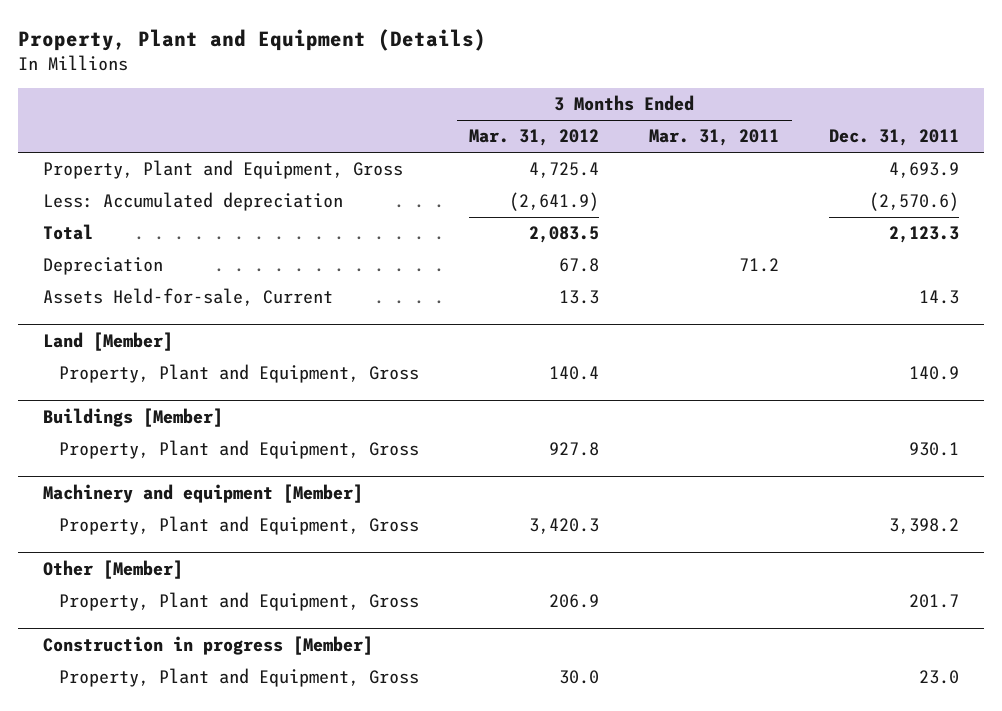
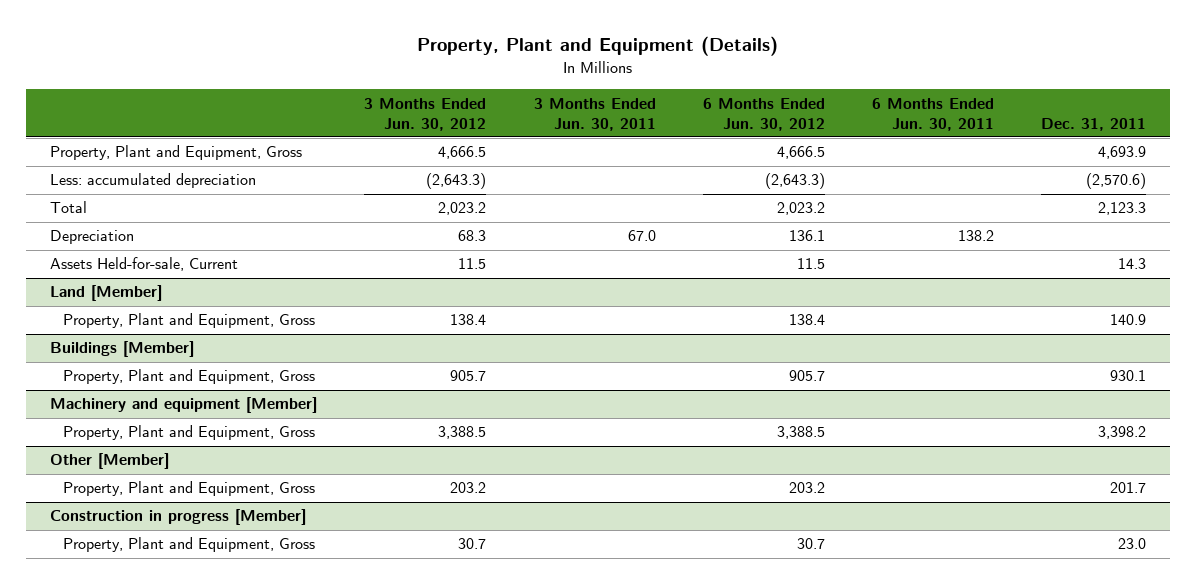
- | 3 Months Ended Mar. 31, 2012 | 3 Months Ended Mar. 31, 2011 | Dec. 31, 2011
+ | 3 Months Ended Jun. 30, 2012 | 3 Months Ended Jun. 30, 2011 | 6 Months Ended Jun. 30, 2012 | 6 Months Ended Jun. 30, 2011 | Dec. 31, 2011
- Less: Accumulated depreciation | (2,641.9) | | (2,570.6)
+ Less: accumulated depreciation | (2,643.3) | | (2,643.3) | | (2,570.6)

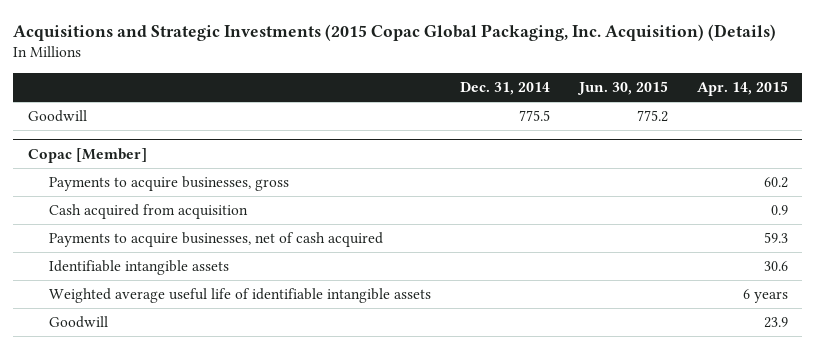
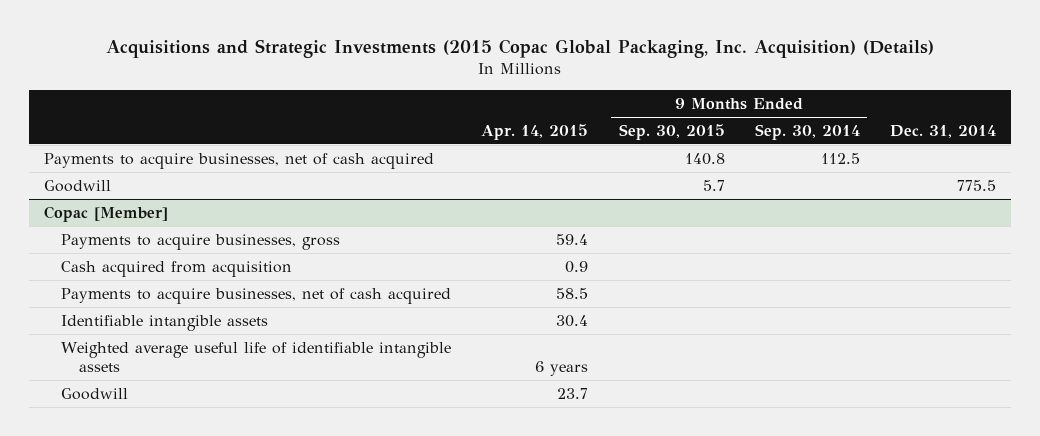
- | Dec. 31, 2014 | Jun. 30, 2015 | Apr. 14, 2015
+ | Apr. 14, 2015 | 9 Months Ended Sep. 30, 2015 | 9 Months Ended Sep. 30, 2014 | Dec. 31, 2014
+ Payments to acquire businesses, net of cash acquired | | 140.8 | 112.5 |
@ Copac [Member]
- Payments to acquire businesses, gross | | | 60.2
+ Payments to acquire businesses, gross | 59.4 | | |
- Payments to acquire businesses, net of cash acquired | | | 59.3
- Identifiable intangible assets | | | 30.6
+ Payments to acquire businesses, net of cash acquired | 58.5 | | |
+ Identifiable intangible assets | 30.4 | | |
- Goodwill | | | 23.9
+ Goodwill | 23.7 | | |

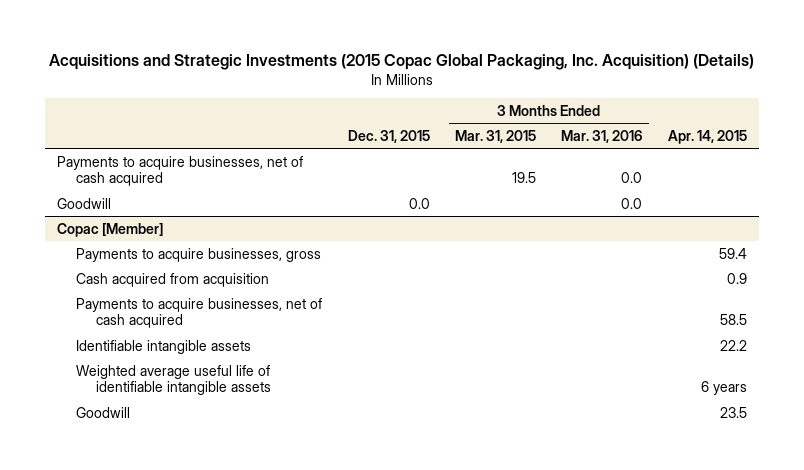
- | Apr. 14, 2015 | 9 Months Ended Sep. 30, 2015 | 9 Months Ended Sep. 30, 2014 | Dec. 31, 2014
+ | Dec. 31, 2015 | 3 Months Ended Mar. 31, 2015 | 3 Months Ended Mar. 31, 2016 | Apr. 14, 2015
@ Copac [Member]
- Identifiable intangible assets | 30.4 | | |
+ Identifiable intangible assets | | | | 22.2
- Goodwill | 23.7 | | |
+ Goodwill | | | | 23.5

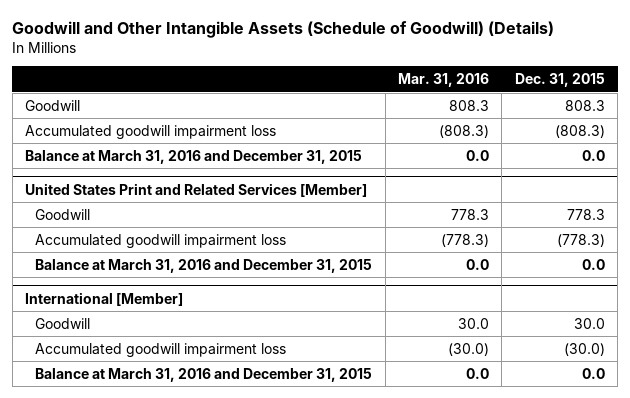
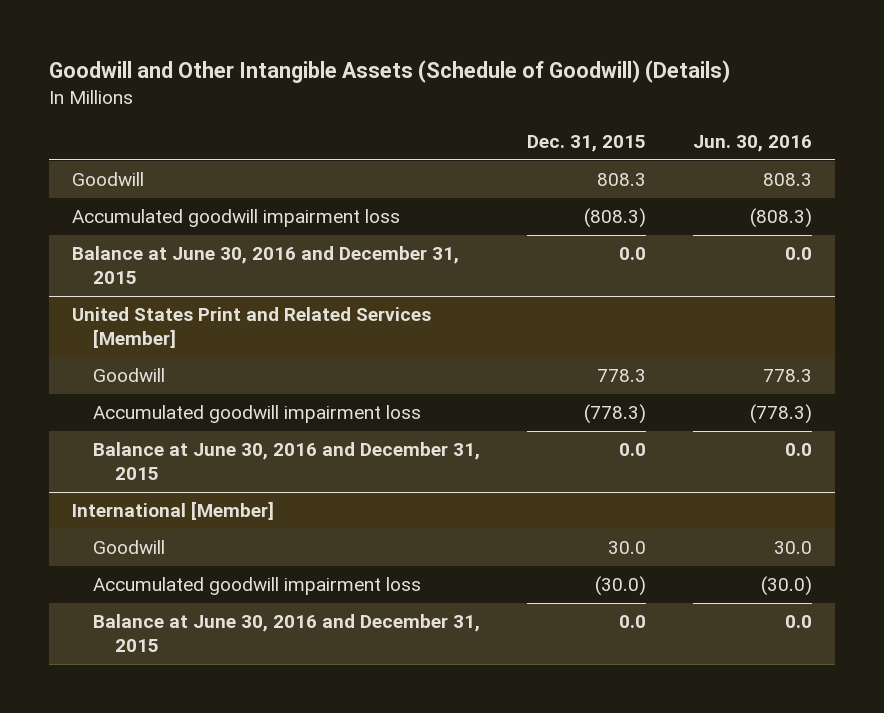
- | Mar. 31, 2016 | Dec. 31, 2015
+ | Dec. 31, 2015 | Jun. 30, 2016
- Balance at March 31, 2016 and December 31, 2015 | 0.0 | 0.0
+ Balance at June 30, 2016 and December 31, 2015 | 0.0 | 0.0
@ United States Print and Related Services [Member]
- Balance at March 31, 2016 and December 31, 2015 | 0.0 | 0.0
+ Balance at June 30, 2016 and December 31, 2015 | 0.0 | 0.0
@ International [Member]
- Balance at March 31, 2016 and December 31, 2015 | 0.0 | 0.0
+ Balance at June 30, 2016 and December 31, 2015 | 0.0 | 0.0

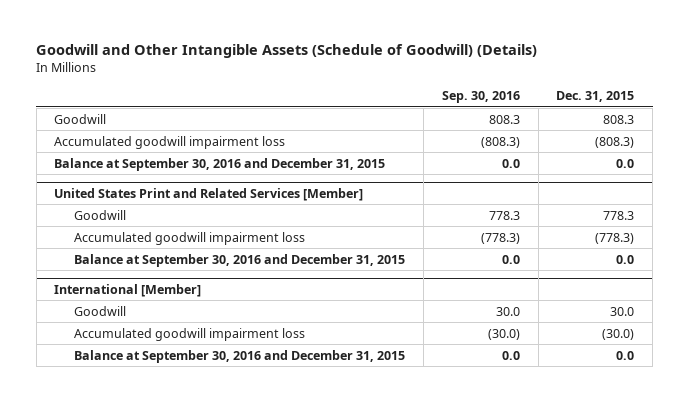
- | Dec. 31, 2015 | Jun. 30, 2016
+ | Sep. 30, 2016 | Dec. 31, 2015
- Balance at June 30, 2016 and December 31, 2015 | 0.0 | 0.0
+ Balance at September 30, 2016 and December 31, 2015 | 0.0 | 0.0
@ United States Print and Related Services [Member]
- Balance at June 30, 2016 and December 31, 2015 | 0.0 | 0.0
+ Balance at September 30, 2016 and December 31, 2015 | 0.0 | 0.0
@ International [Member]
- Balance at June 30, 2016 and December 31, 2015 | 0.0 | 0.0
+ Balance at September 30, 2016 and December 31, 2015 | 0.0 | 0.0

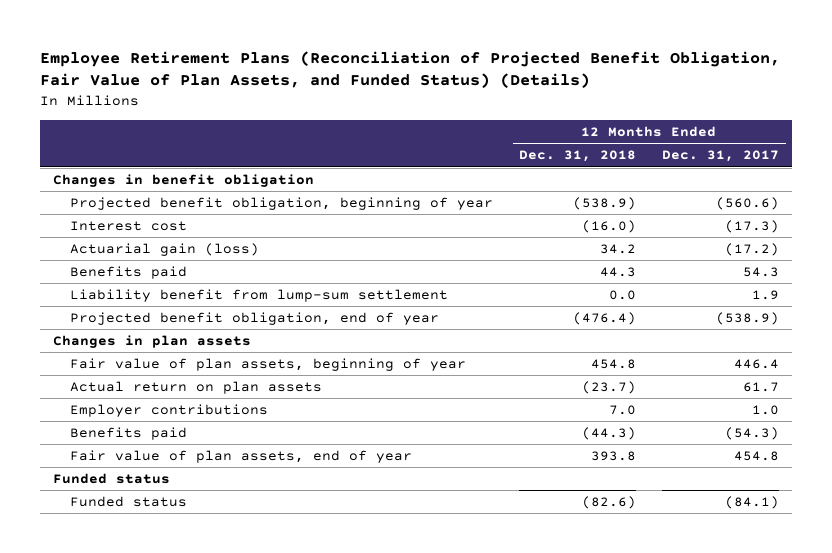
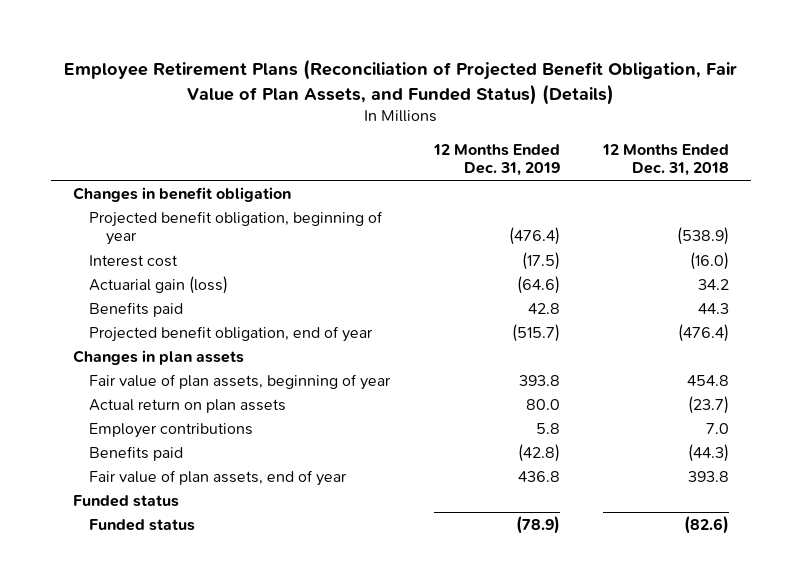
- | 12 Months Ended Dec. 31, 2018 | 12 Months Ended Dec. 31, 2017
+ | 12 Months Ended Dec. 31, 2019 | 12 Months Ended Dec. 31, 2018
- Liability benefit from lump-sum settlement | 0.0 | 1.9

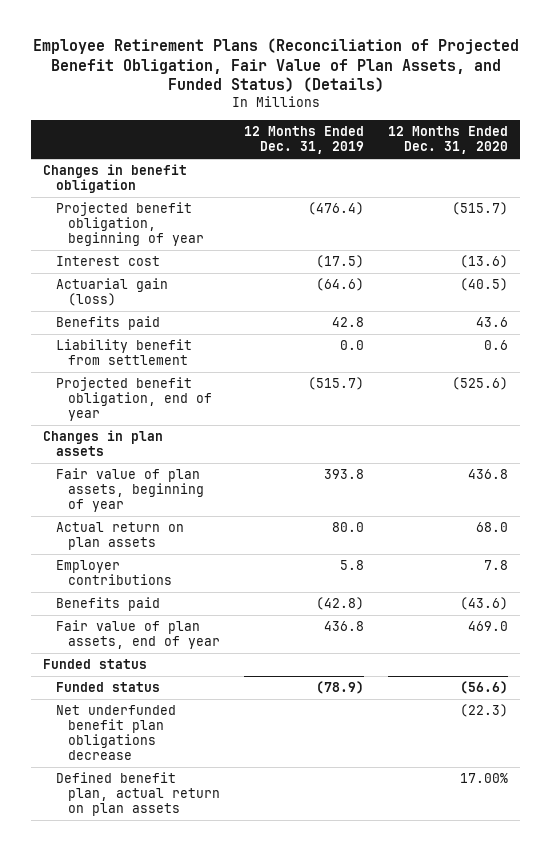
- | 12 Months Ended Dec. 31, 2019 | 12 Months Ended Dec. 31, 2018
+ | 12 Months Ended Dec. 31, 2019 | 12 Months Ended Dec. 31, 2020
+ Liability benefit from settlement | 0.0 | 0.6
+ Net underfunded benefit plan obligations decrease | | (22.3)
+ Defined benefit plan, actual return on plan assets | | 17.00%

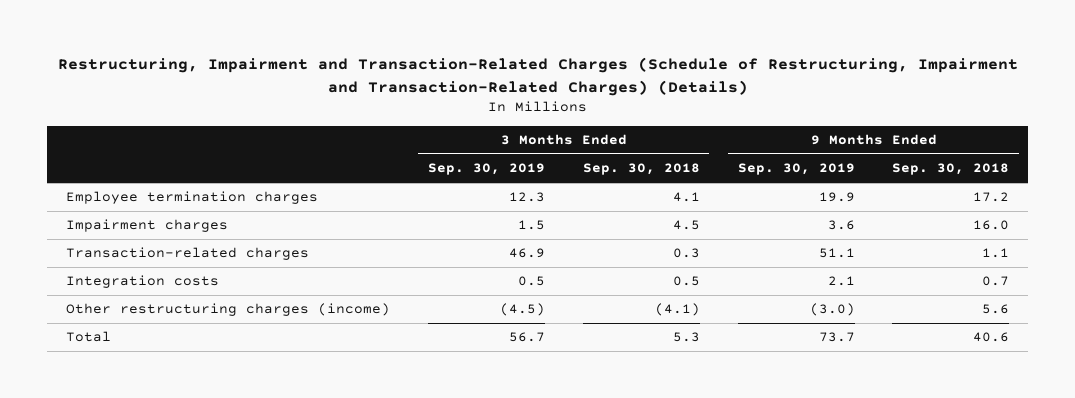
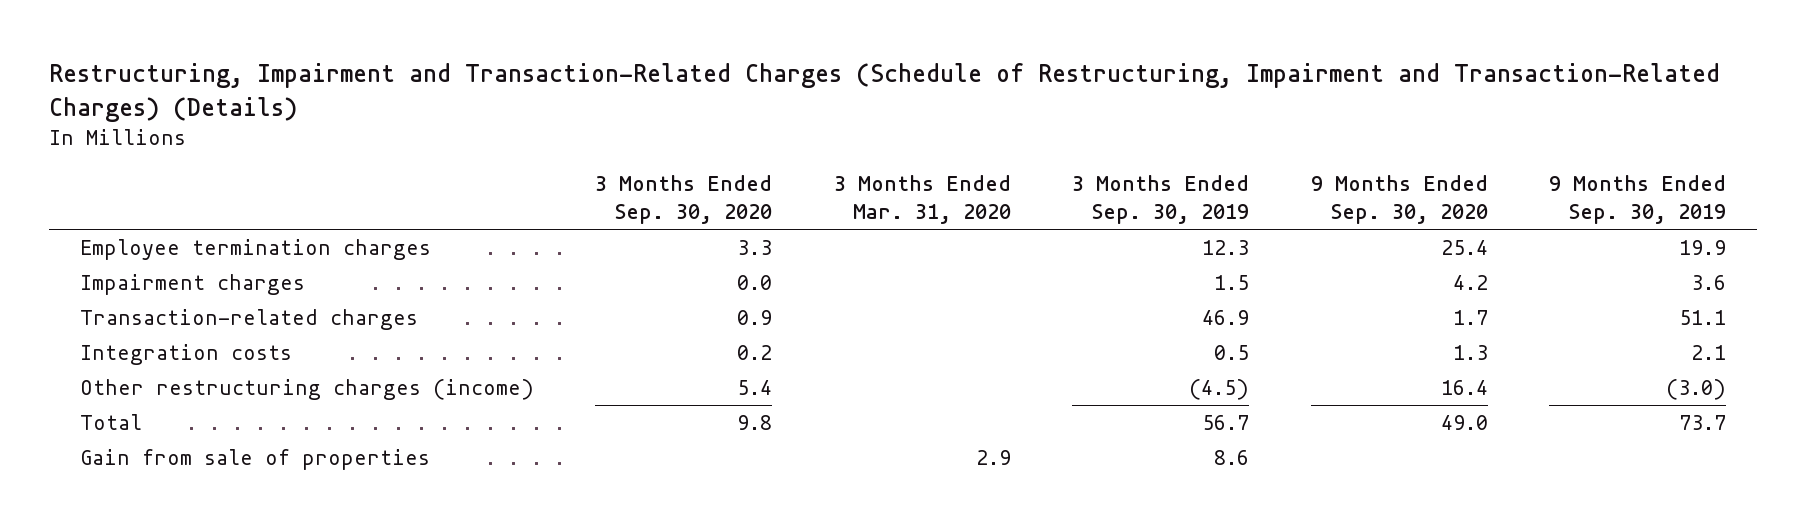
- | 3 Months Ended Sep. 30, 2019 | 3 Months Ended Sep. 30, 2018 | 9 Months Ended Sep. 30, 2019 | 9 Months Ended Sep. 30, 2018
+ | 3 Months Ended Sep. 30, 2020 | 3 Months Ended Mar. 31, 2020 | 3 Months Ended Sep. 30, 2019 | 9 Months Ended Sep. 30, 2020 | 9 Months Ended Sep. 30, 2019
+ Gain from sale of properties | | 2.9 | 8.6 | |

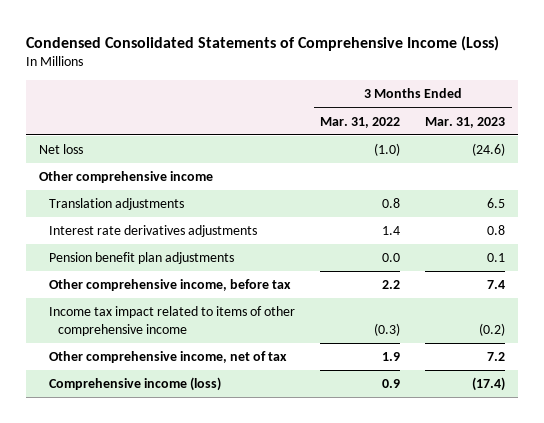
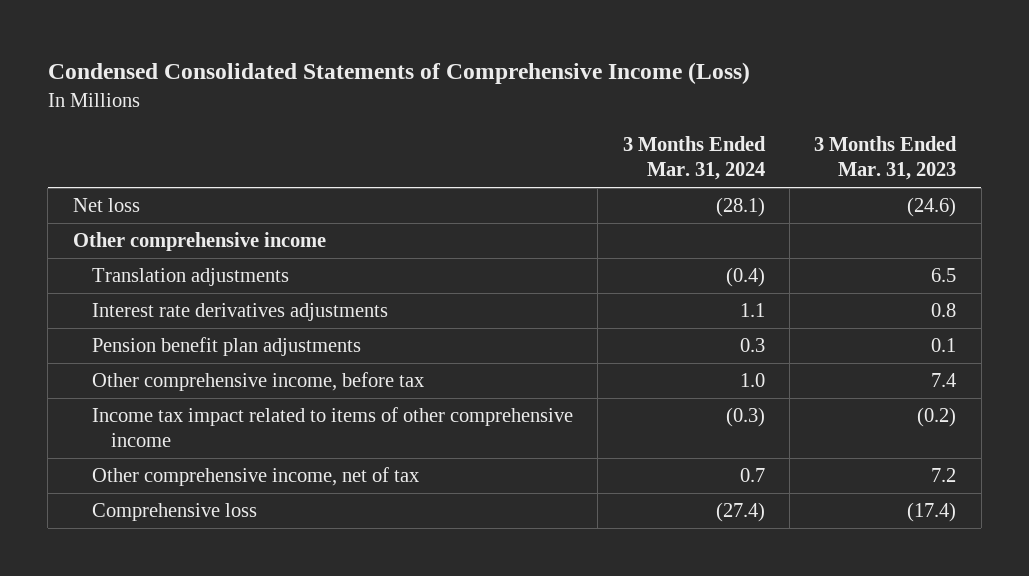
- | 3 Months Ended Mar. 31, 2022 | 3 Months Ended Mar. 31, 2023
+ | 3 Months Ended Mar. 31, 2024 | 3 Months Ended Mar. 31, 2023
- Comprehensive income (loss) | 0.9 | (17.4)
+ Comprehensive loss | (27.4) | (17.4)

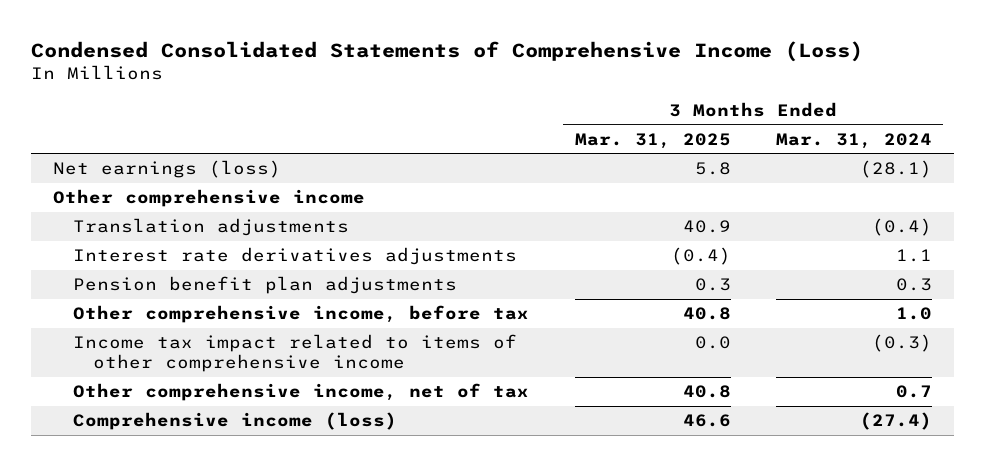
- | 3 Months Ended Mar. 31, 2024 | 3 Months Ended Mar. 31, 2023
+ | 3 Months Ended Mar. 31, 2025 | 3 Months Ended Mar. 31, 2024
- Net loss | (28.1) | (24.6)
+ Net earnings (loss) | 5.8 | (28.1)
- Comprehensive loss | (27.4) | (17.4)
+ Comprehensive income (loss) | 46.6 | (27.4)

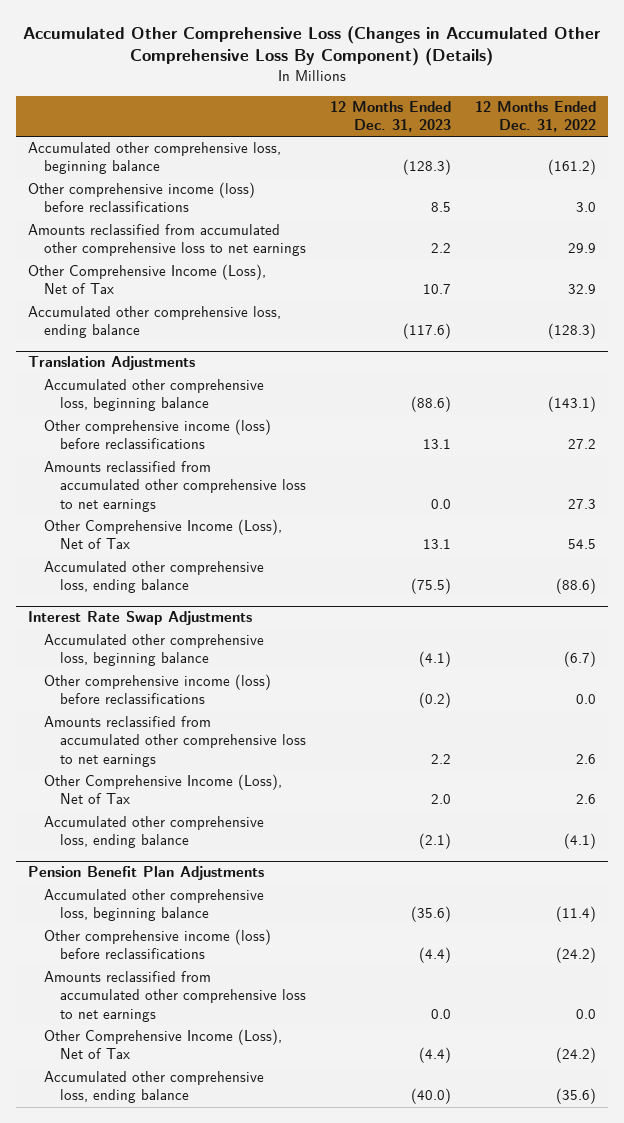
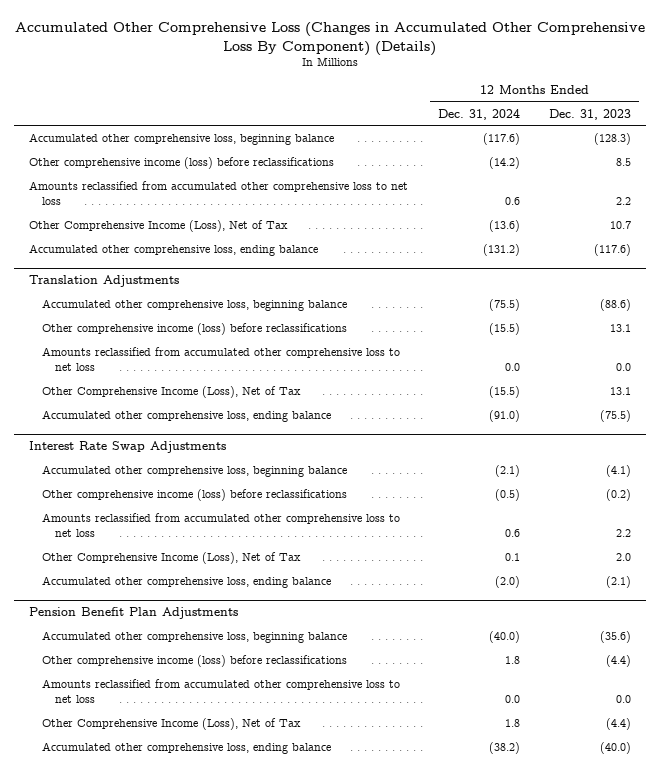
- | 12 Months Ended Dec. 31, 2023 | 12 Months Ended Dec. 31, 2022
+ | 12 Months Ended Dec. 31, 2024 | 12 Months Ended Dec. 31, 2023
- Amounts reclassified from accumulated other comprehensive loss to net earnings | 2.2 | 29.9
+ Amounts reclassified from accumulated other comprehensive loss to net loss | 0.6 | 2.2
@ Translation Adjustments
- Amounts reclassified from accumulated other comprehensive loss to net earnings | 0.0 | 27.3
+ Amounts reclassified from accumulated other comprehensive loss to net loss | 0.0 | 0.0
@ Interest Rate Swap Adjustments
- Amounts reclassified from accumulated other comprehensive loss to net earnings | 2.2 | 2.6
+ Amounts reclassified from accumulated other comprehensive loss to net loss | 0.6 | 2.2
@ Pension Benefit Plan Adjustments
- Amounts reclassified from accumulated other comprehensive loss to net earnings | 0.0 | 0.0
+ Amounts reclassified from accumulated other comprehensive loss to net loss | 0.0 | 0.0

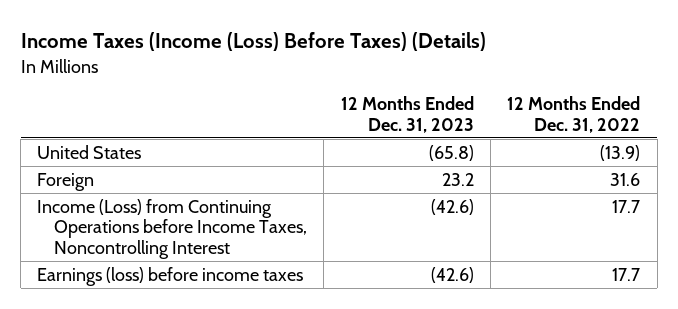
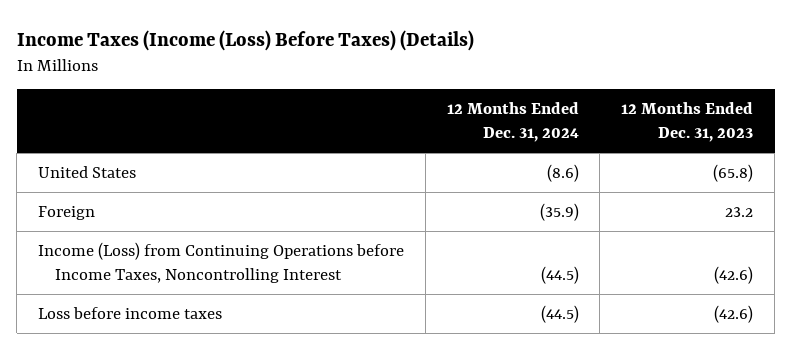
- | 12 Months Ended Dec. 31, 2023 | 12 Months Ended Dec. 31, 2022
+ | 12 Months Ended Dec. 31, 2024 | 12 Months Ended Dec. 31, 2023
- Earnings (loss) before income taxes | (42.6) | 17.7
+ Loss before income taxes | (44.5) | (42.6)

